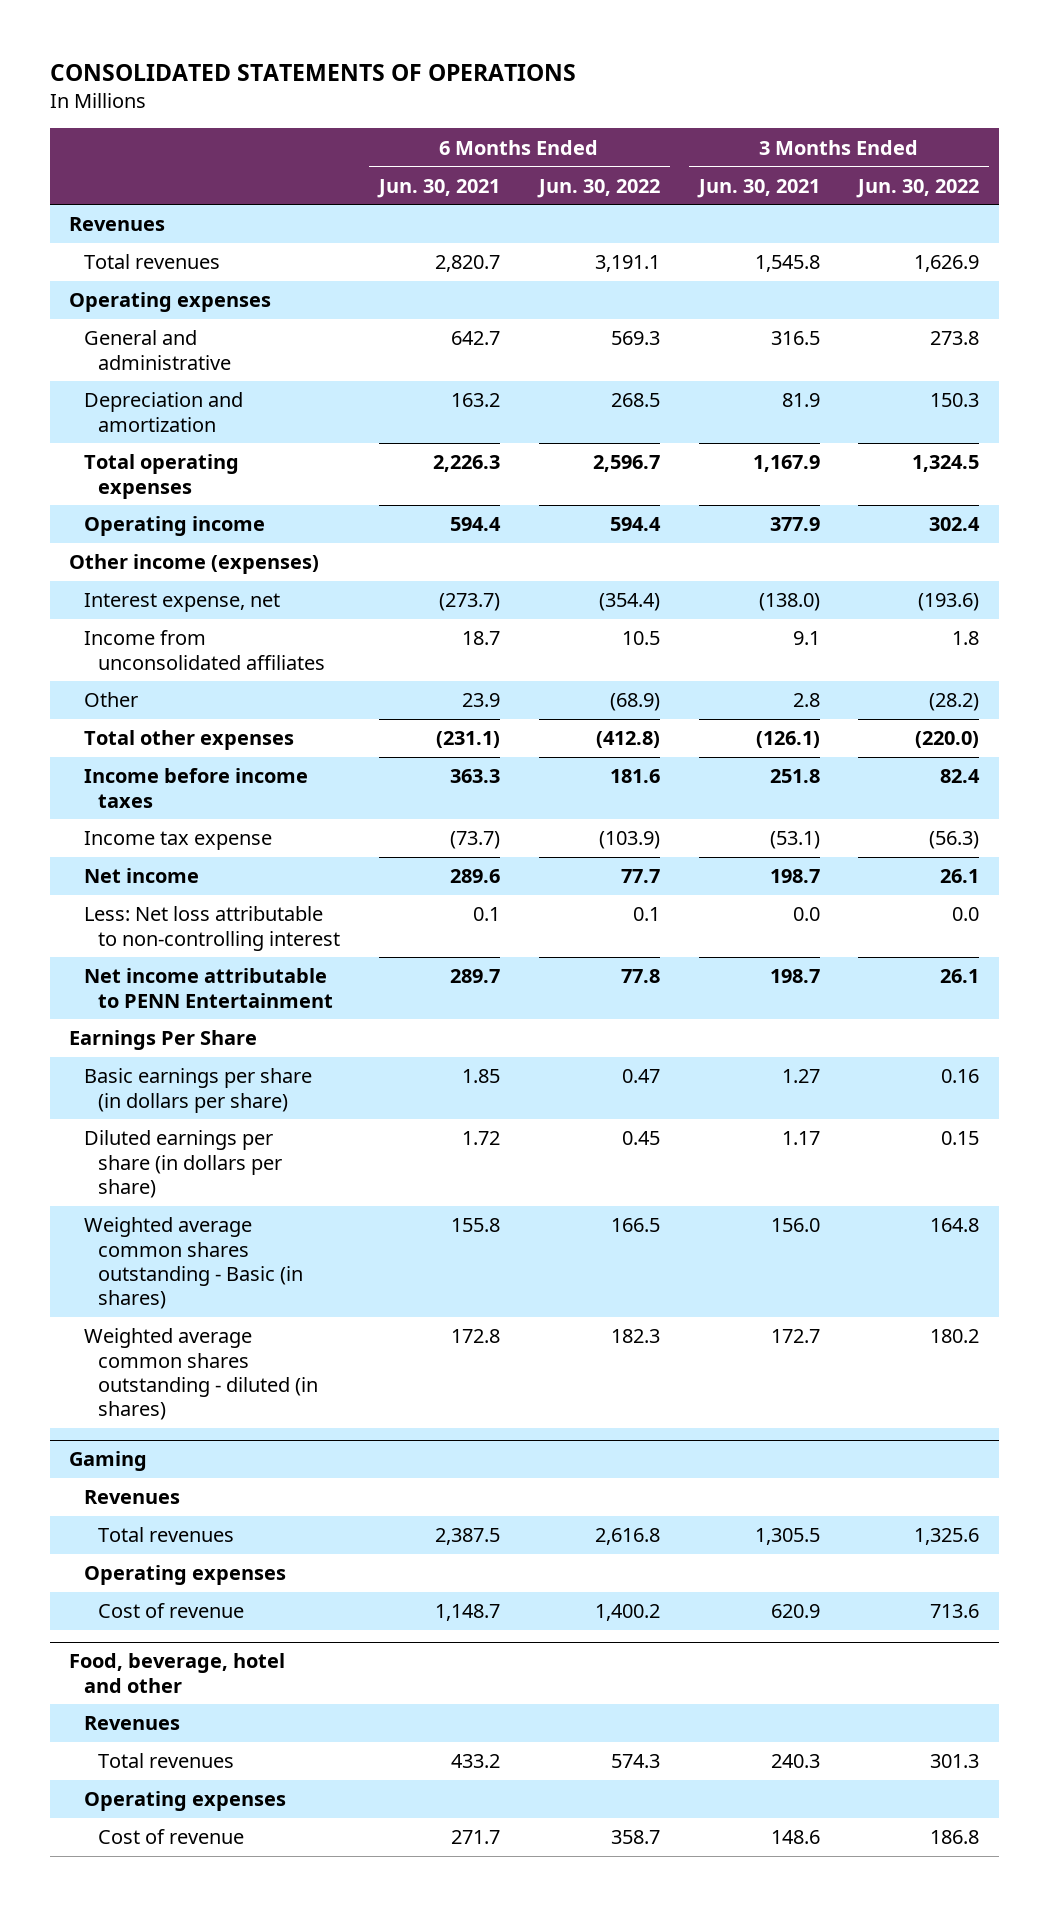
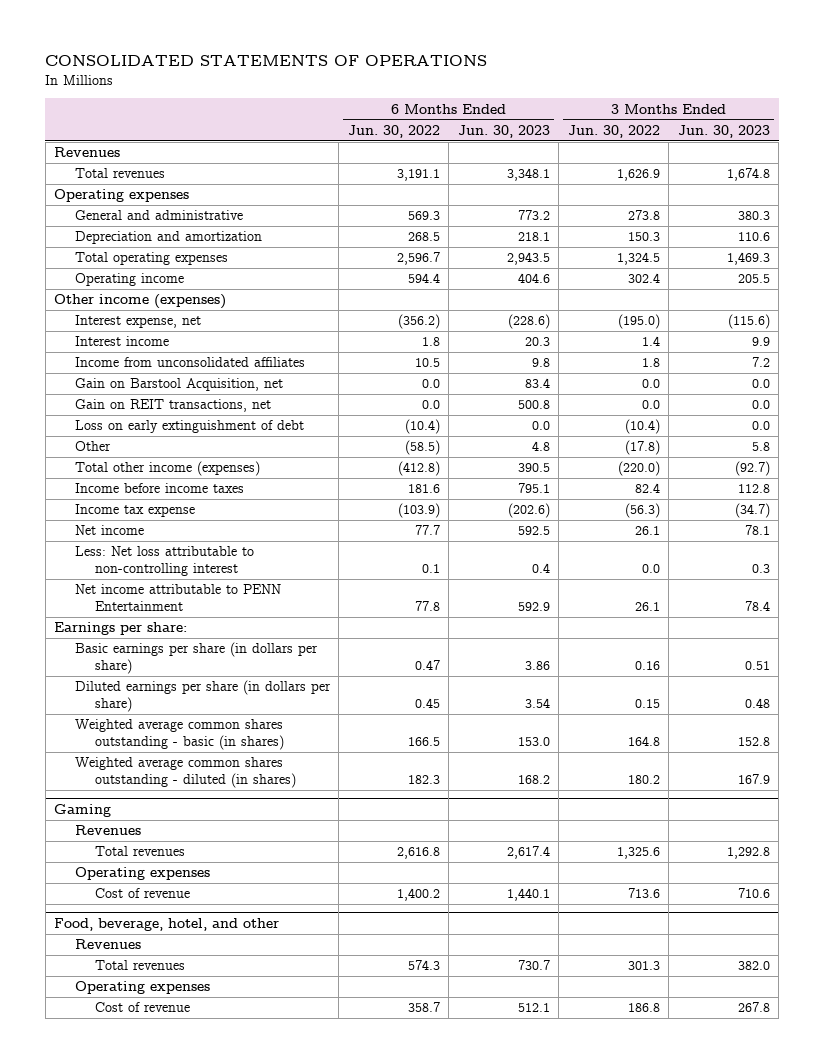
- | 6 Months Ended Jun. 30, 2021 | 6 Months Ended Jun. 30, 2022 | 3 Months Ended Jun. 30, 2021 | 3 Months Ended Jun. 30, 2022
+ | 6 Months Ended Jun. 30, 2022 | 6 Months Ended Jun. 30, 2023 | 3 Months Ended Jun. 30, 2022 | 3 Months Ended Jun. 30, 2023
- Interest expense, net | (273.7) | (354.4) | (138.0) | (193.6)
+ Interest expense, net | (356.2) | (228.6) | (195.0) | (115.6)
+ Interest income | 1.8 | 20.3 | 1.4 | 9.9
- Other | 23.9 | (68.9) | 2.8 | (28.2)
- Total other expenses | (231.1) | (412.8) | (126.1) | (220.0)
+ Gain on Barstool Acquisition, net | 0.0 | 83.4 | 0.0 | 0.0
+ Gain on REIT transactions, net | 0.0 | 500.8 | 0.0 | 0.0
+ Loss on early extinguishment of debt | (10.4) | 0.0 | (10.4) | 0.0
+ Other | (58.5) | 4.8 | (17.8) | 5.8
+ Total other income (expenses) | (412.8) | 390.5 | (220.0) | (92.7)
- Earnings Per Share
+ Earnings per share:
- Weighted average common shares outstanding - Basic (in shares) | 155.8 | 166.5 | 156.0 | 164.8
+ Weighted average common shares outstanding - basic (in shares) | 166.5 | 153.0 | 164.8 | 152.8
- Food, beverage, hotel and other
+ Food, beverage, hotel, and other

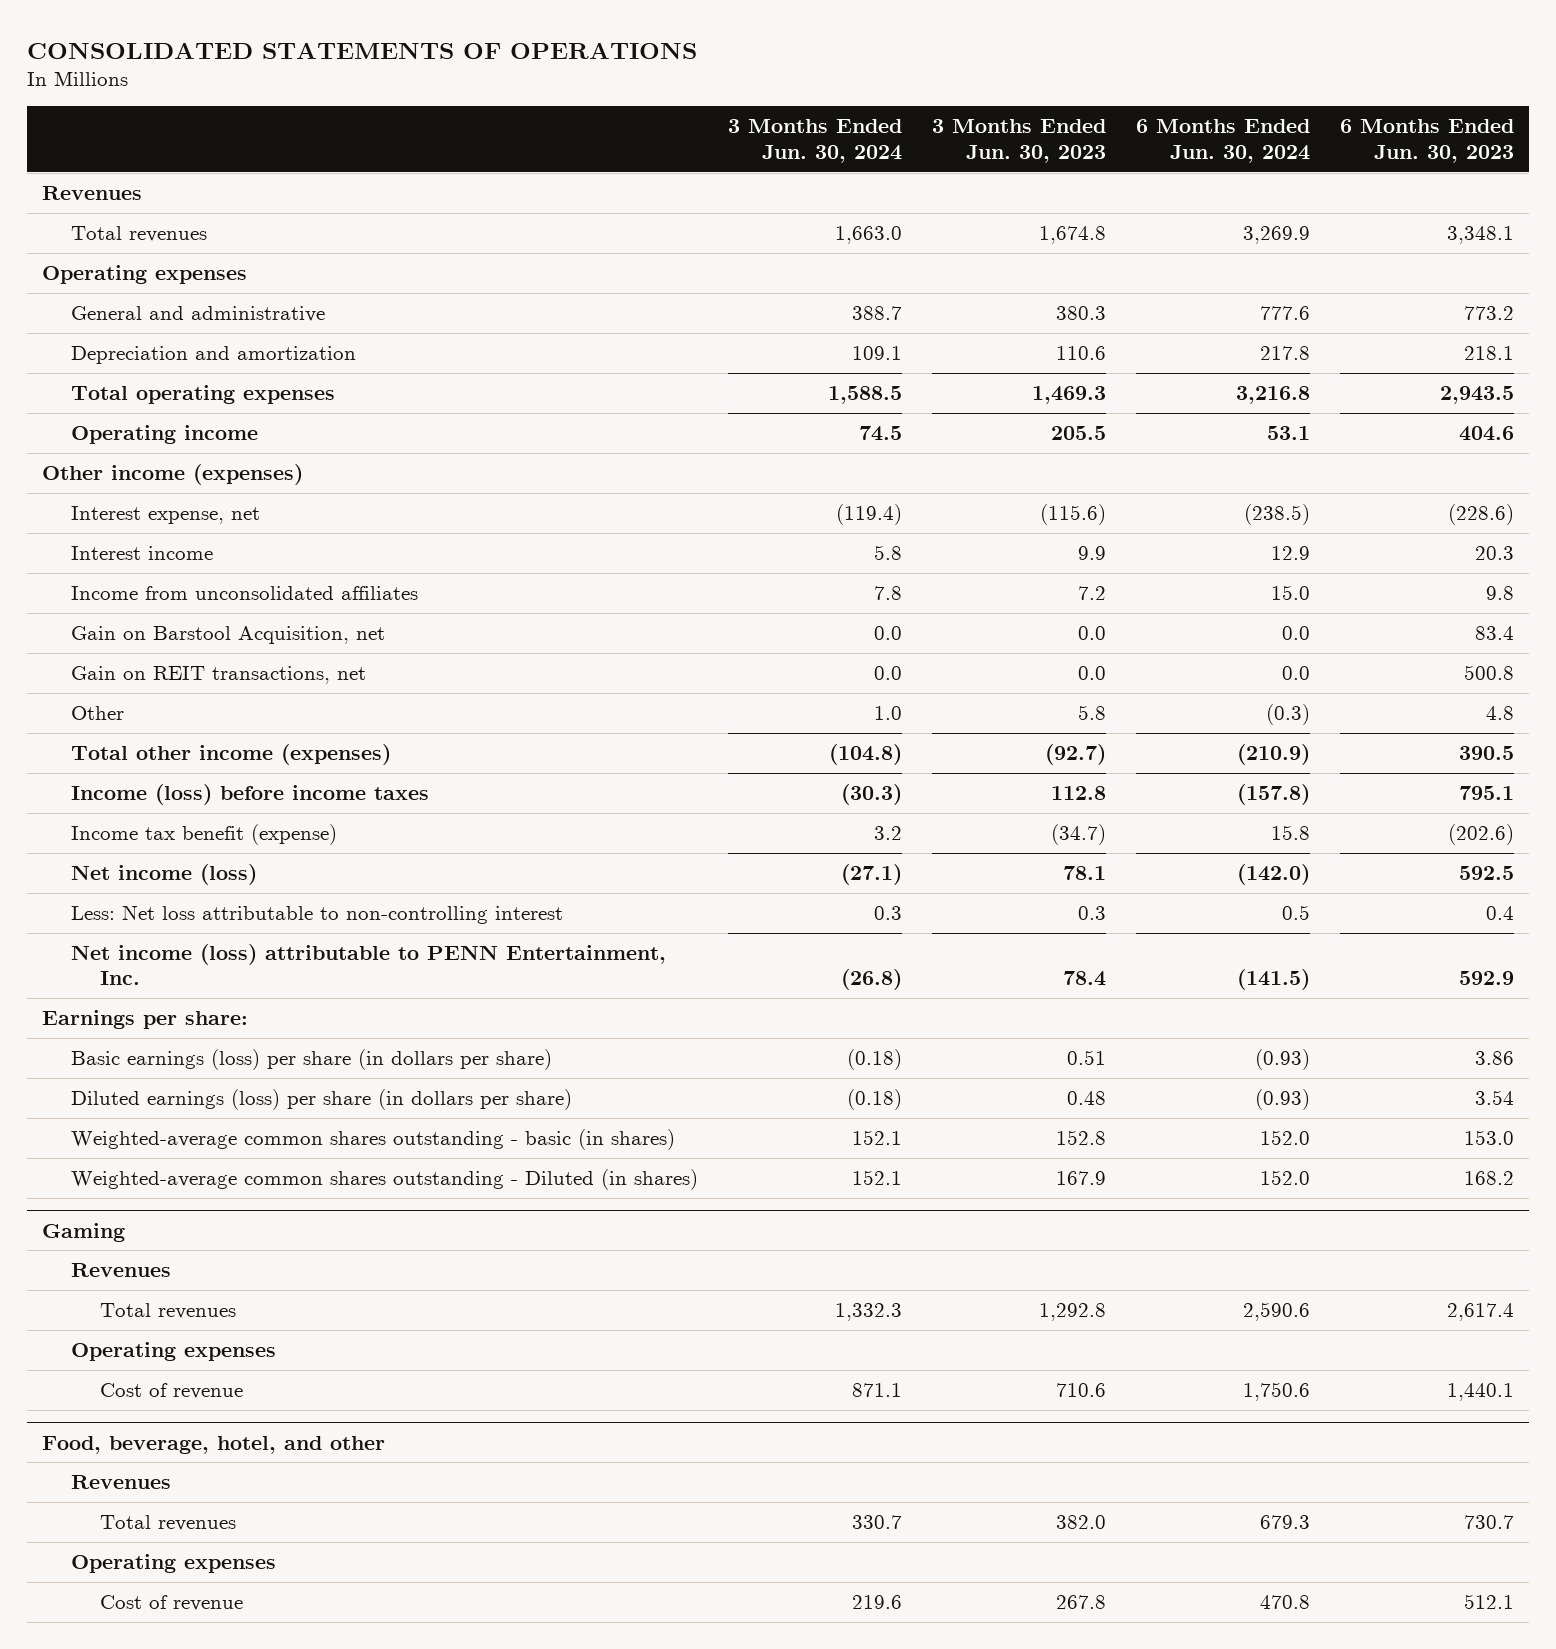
- | 6 Months Ended Jun. 30, 2022 | 6 Months Ended Jun. 30, 2023 | 3 Months Ended Jun. 30, 2022 | 3 Months Ended Jun. 30, 2023
+ | 3 Months Ended Jun. 30, 2024 | 3 Months Ended Jun. 30, 2023 | 6 Months Ended Jun. 30, 2024 | 6 Months Ended Jun. 30, 2023
- Loss on early extinguishment of debt | (10.4) | 0.0 | (10.4) | 0.0
- Income before income taxes | 181.6 | 795.1 | 82.4 | 112.8
- Income tax expense | (103.9) | (202.6) | (56.3) | (34.7)
- Net income | 77.7 | 592.5 | 26.1 | 78.1
+ Income (loss) before income taxes | (30.3) | 112.8 | (157.8) | 795.1
+ Income tax benefit (expense) | 3.2 | (34.7) | 15.8 | (202.6)
+ Net income (loss) | (27.1) | 78.1 | (142.0) | 592.5
- Net income attributable to PENN Entertainment | 77.8 | 592.9 | 26.1 | 78.4
+ Net income (loss) attributable to PENN Entertainment, Inc. | (26.8) | 78.4 | (141.5) | 592.9
- Basic earnings per share (in dollars per share) | 0.47 | 3.86 | 0.16 | 0.51
- Diluted earnings per share (in dollars per share) | 0.45 | 3.54 | 0.15 | 0.48
- Weighted average common shares outstanding - basic (in shares) | 166.5 | 153.0 | 164.8 | 152.8
- Weighted average common shares outstanding - diluted (in shares) | 182.3 | 168.2 | 180.2 | 167.9
+ Basic earnings (loss) per share (in dollars per share) | (0.18) | 0.51 | (0.93) | 3.86
+ Diluted earnings (loss) per share (in dollars per share) | (0.18) | 0.48 | (0.93) | 3.54
+ Weighted-average common shares outstanding - basic (in shares) | 152.1 | 152.8 | 152.0 | 153.0
+ Weighted-average common shares outstanding - Diluted (in shares) | 152.1 | 167.9 | 152.0 | 168.2

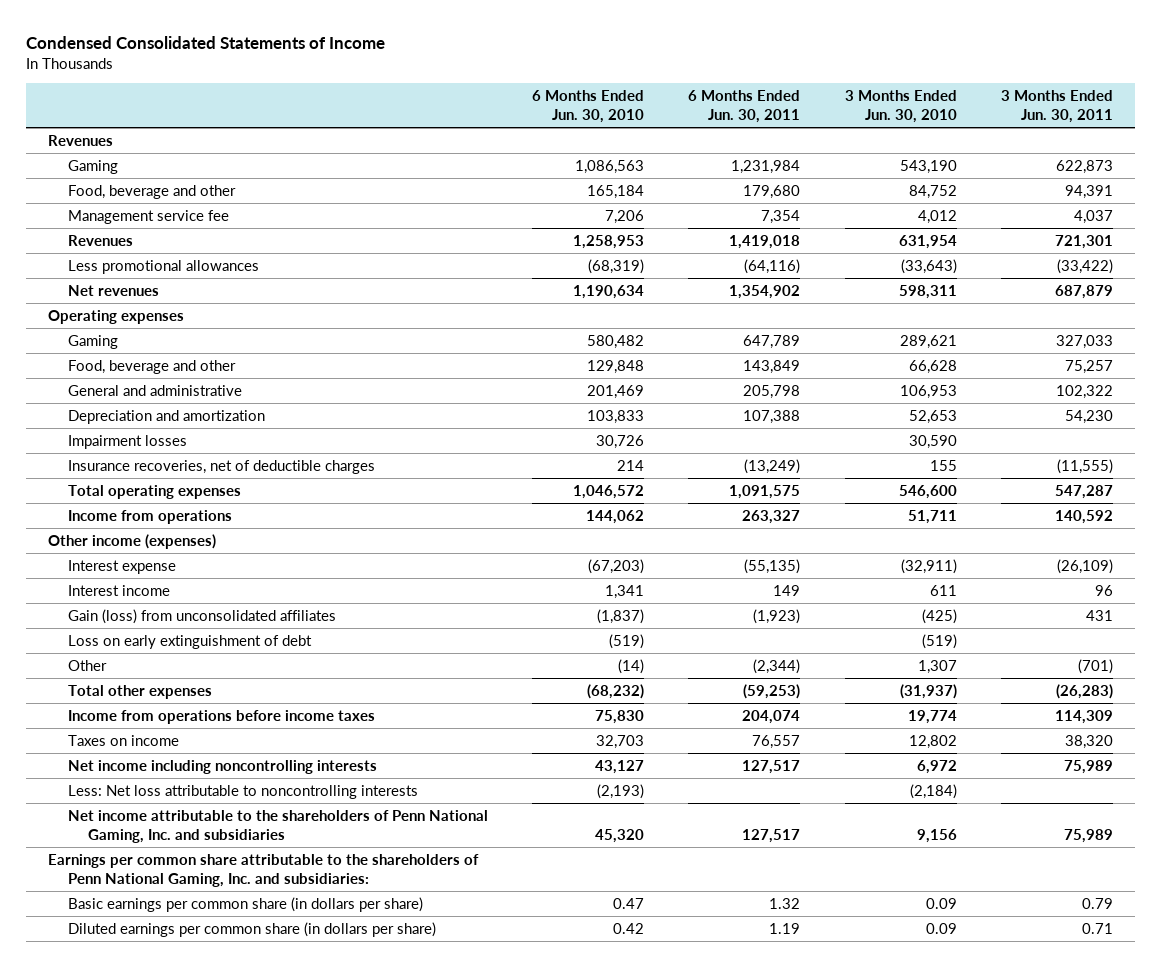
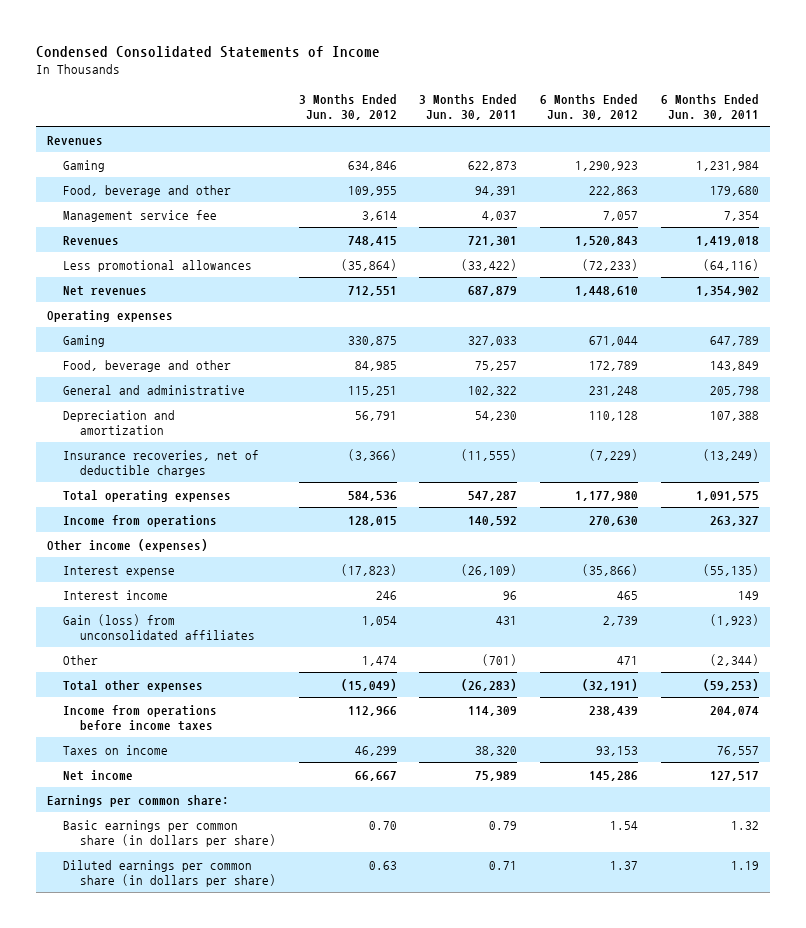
- | 6 Months Ended Jun. 30, 2010 | 6 Months Ended Jun. 30, 2011 | 3 Months Ended Jun. 30, 2010 | 3 Months Ended Jun. 30, 2011
+ | 3 Months Ended Jun. 30, 2012 | 3 Months Ended Jun. 30, 2011 | 6 Months Ended Jun. 30, 2012 | 6 Months Ended Jun. 30, 2011
- Impairment losses | 30,726 | | 30,590 |
- Loss on early extinguishment of debt | (519) | | (519) |
- Net income including noncontrolling interests | 43,127 | 127,517 | 6,972 | 75,989
- Less: Net loss attributable to noncontrolling interests | (2,193) | | (2,184) |
- Net income attributable to the shareholders of Penn National Gaming, Inc. and subsidiaries | 45,320 | 127,517 | 9,156 | 75,989
- Earnings per common share attributable to the shareholders of Penn National Gaming, Inc. and subsidiaries:
+ Net income | 66,667 | 75,989 | 145,286 | 127,517
+ Earnings per common share:

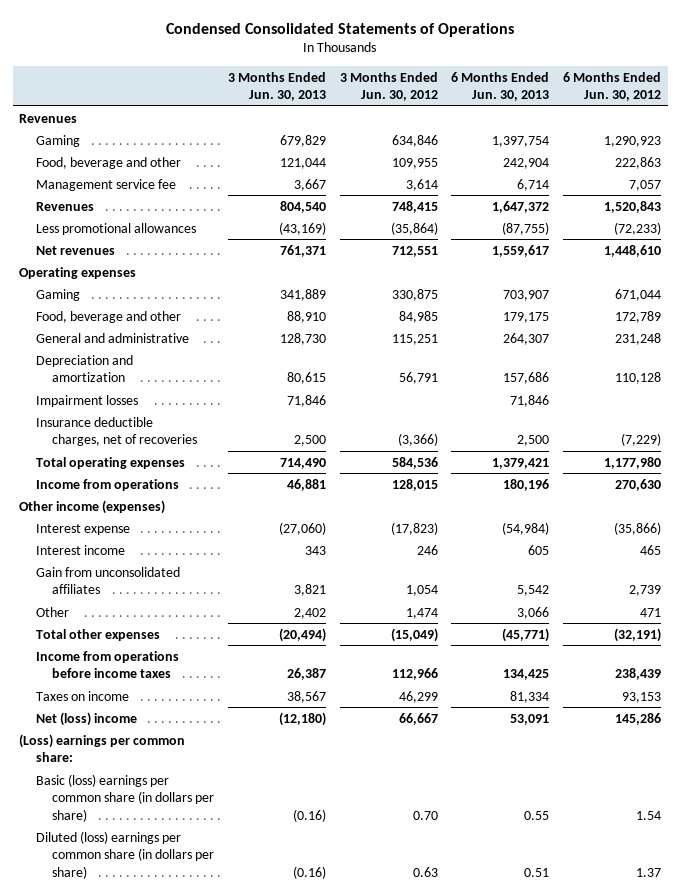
- Condensed Consolidated Statements of Income
+ Condensed Consolidated Statements of Operations
- | 3 Months Ended Jun. 30, 2012 | 3 Months Ended Jun. 30, 2011 | 6 Months Ended Jun. 30, 2012 | 6 Months Ended Jun. 30, 2011
+ | 3 Months Ended Jun. 30, 2013 | 3 Months Ended Jun. 30, 2012 | 6 Months Ended Jun. 30, 2013 | 6 Months Ended Jun. 30, 2012
- Insurance recoveries, net of deductible charges | (3,366) | (11,555) | (7,229) | (13,249)
+ Impairment losses | 71,846 | | 71,846 |
+ Insurance deductible charges, net of recoveries | 2,500 | (3,366) | 2,500 | (7,229)
- Gain (loss) from unconsolidated affiliates | 1,054 | 431 | 2,739 | (1,923)
+ Gain from unconsolidated affiliates | 3,821 | 1,054 | 5,542 | 2,739
- Net income | 66,667 | 75,989 | 145,286 | 127,517
- Earnings per common share:
- Basic earnings per common share (in dollars per share) | 0.70 | 0.79 | 1.54 | 1.32
- Diluted earnings per common share (in dollars per share) | 0.63 | 0.71 | 1.37 | 1.19
+ Net (loss) income | (12,180) | 66,667 | 53,091 | 145,286
+ (Loss) earnings per common share:
+ Basic (loss) earnings per common share (in dollars per share) | (0.16) | 0.70 | 0.55 | 1.54
+ Diluted (loss) earnings per common share (in dollars per share) | (0.16) | 0.63 | 0.51 | 1.37

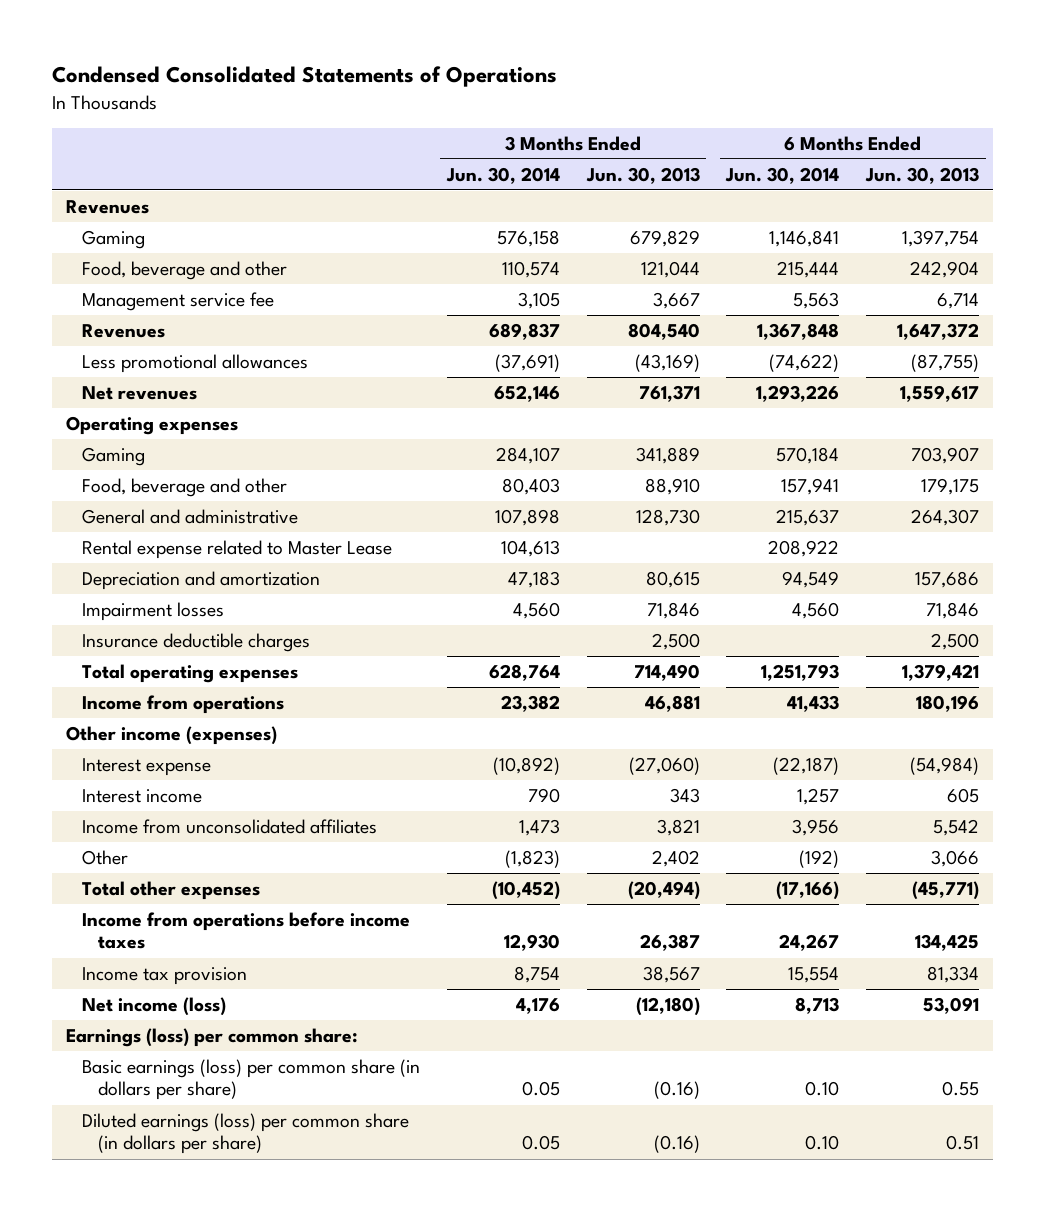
- | 3 Months Ended Jun. 30, 2013 | 3 Months Ended Jun. 30, 2012 | 6 Months Ended Jun. 30, 2013 | 6 Months Ended Jun. 30, 2012
+ | 3 Months Ended Jun. 30, 2014 | 3 Months Ended Jun. 30, 2013 | 6 Months Ended Jun. 30, 2014 | 6 Months Ended Jun. 30, 2013
+ Rental expense related to Master Lease | 104,613 | | 208,922 |
- Insurance deductible charges, net of recoveries | 2,500 | (3,366) | 2,500 | (7,229)
+ Insurance deductible charges | | 2,500 | | 2,500
- Gain from unconsolidated affiliates | 3,821 | 1,054 | 5,542 | 2,739
+ Income from unconsolidated affiliates | 1,473 | 3,821 | 3,956 | 5,542
- Taxes on income | 38,567 | 46,299 | 81,334 | 93,153
- Net (loss) income | (12,180) | 66,667 | 53,091 | 145,286
- (Loss) earnings per common share:
- Basic (loss) earnings per common share (in dollars per share) | (0.16) | 0.70 | 0.55 | 1.54
- Diluted (loss) earnings per common share (in dollars per share) | (0.16) | 0.63 | 0.51 | 1.37
+ Income tax provision | 8,754 | 38,567 | 15,554 | 81,334
+ Net income (loss) | 4,176 | (12,180) | 8,713 | 53,091
+ Earnings (loss) per common share:
+ Basic earnings (loss) per common share (in dollars per share) | 0.05 | (0.16) | 0.10 | 0.55
+ Diluted earnings (loss) per common share (in dollars per share) | 0.05 | (0.16) | 0.10 | 0.51

